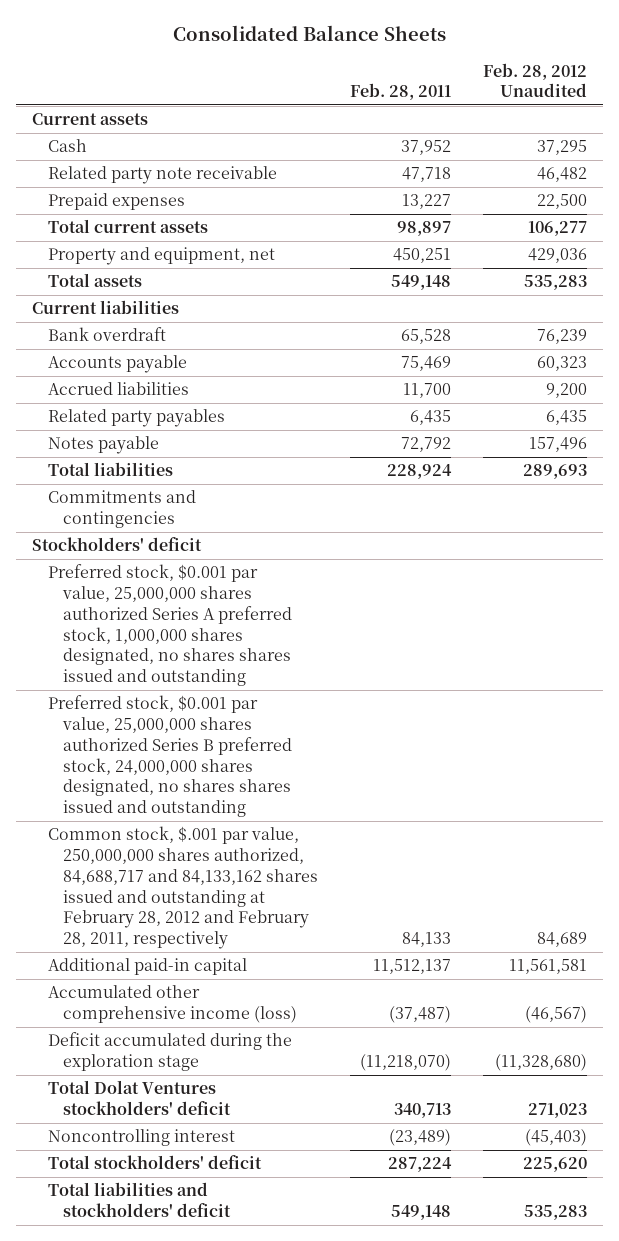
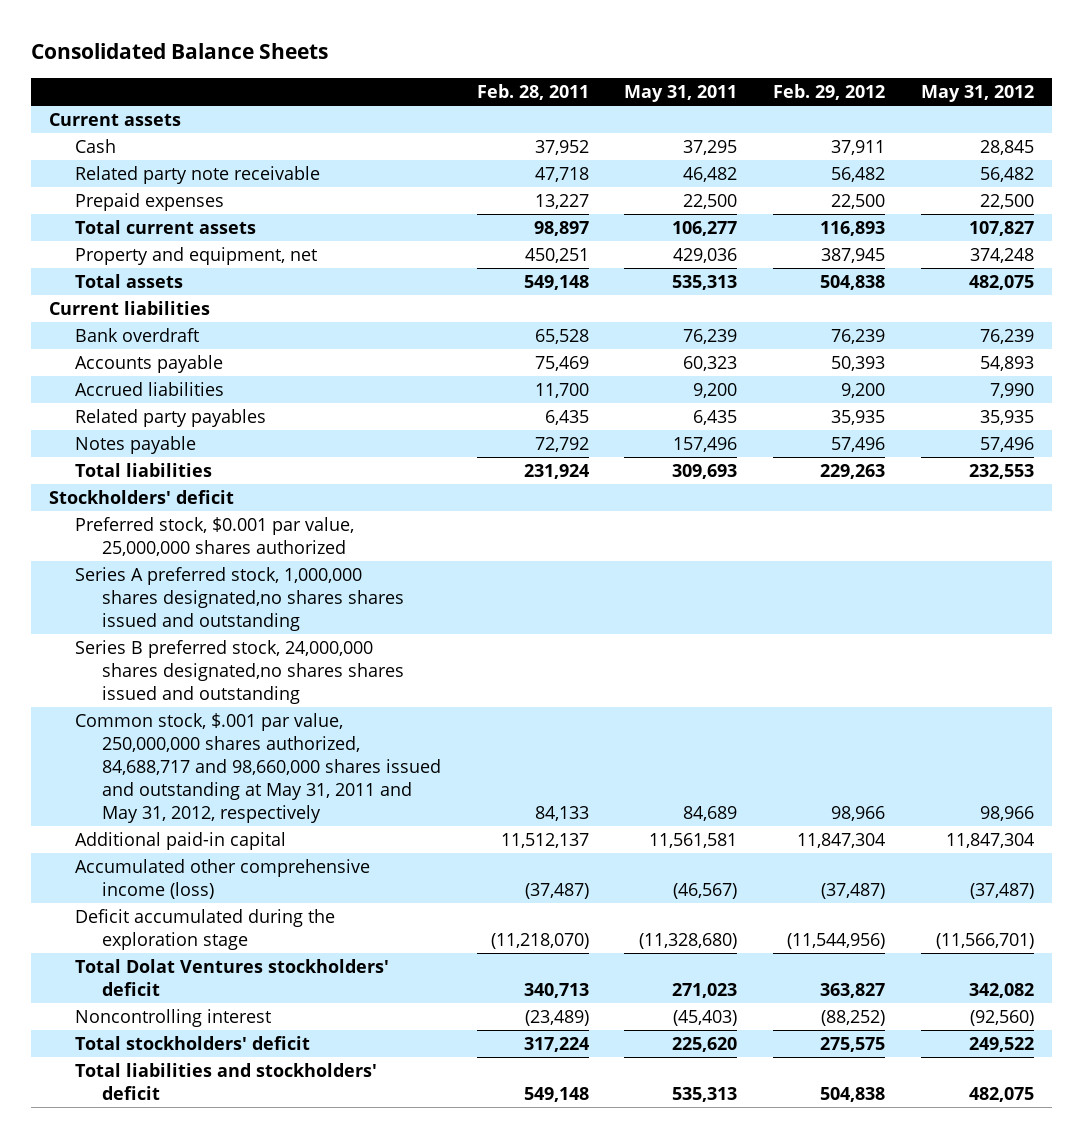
- | Feb. 28, 2011 | Feb. 28, 2012 Unaudited
+ | Feb. 28, 2011 | May 31, 2011 | Feb. 29, 2012 | May 31, 2012
- Total liabilities | 228,924 | 289,693
- Commitments and contingencies
+ Total liabilities | 231,924 | 309,693 | 229,263 | 232,553
- Preferred stock, $0.001 par value, 25,000,000 shares authorized Series A preferred stock, 1,000,000 shares designated, no shares shares issued and outstanding
- Preferred stock, $0.001 par value, 25,000,000 shares authorized Series B preferred stock, 24,000,000 shares designated, no shares shares issued and outstanding
- Common stock, $.001 par value, 250,000,000 shares authorized, 84,688,717 and 84,133,162 shares issued and outstanding at February 28, 2012 and February 28, 2011, respectively | 84,133 | 84,689
+ Preferred stock, $0.001 par value, 25,000,000 shares authorized
+ Series A preferred stock, 1,000,000 shares designated,no shares shares issued and outstanding
+ Series B preferred stock, 24,000,000 shares designated,no shares shares issued and outstanding
+ Common stock, $.001 par value, 250,000,000 shares authorized, 84,688,717 and 98,660,000 shares issued and outstanding at May 31, 2011 and May 31, 2012, respectively | 84,133 | 84,689 | 98,966 | 98,966
- Total stockholders' deficit | 287,224 | 225,620
+ Total stockholders' deficit | 317,224 | 225,620 | 275,575 | 249,522

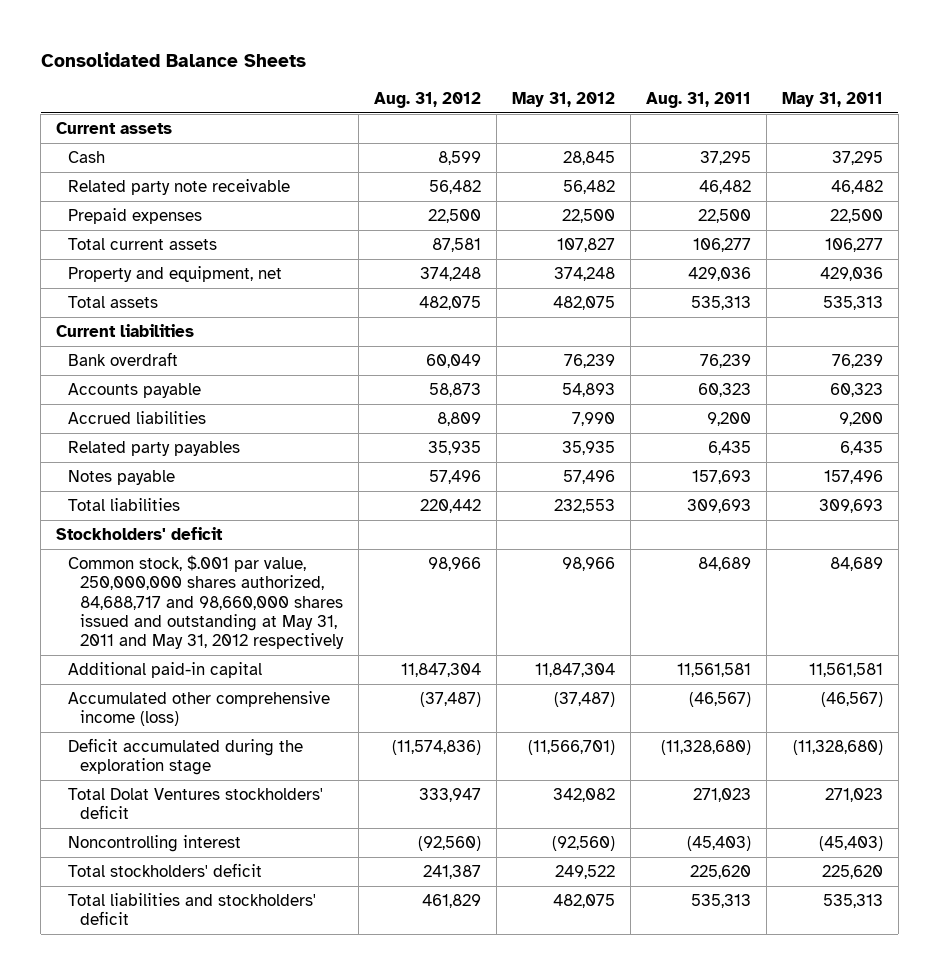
- | Feb. 28, 2011 | May 31, 2011 | Feb. 29, 2012 | May 31, 2012
+ | Aug. 31, 2012 | May 31, 2012 | Aug. 31, 2011 | May 31, 2011
- Preferred stock, $0.001 par value, 25,000,000 shares authorized
- Series A preferred stock, 1,000,000 shares designated,no shares shares issued and outstanding
- Series B preferred stock, 24,000,000 shares designated,no shares shares issued and outstanding
- Common stock, $.001 par value, 250,000,000 shares authorized, 84,688,717 and 98,660,000 shares issued and outstanding at May 31, 2011 and May 31, 2012, respectively | 84,133 | 84,689 | 98,966 | 98,966
+ Common stock, $.001 par value, 250,000,000 shares authorized, 84,688,717 and 98,660,000 shares issued and outstanding at May 31, 2011 and May 31, 2012 respectively | 98,966 | 98,966 | 84,689 | 84,689

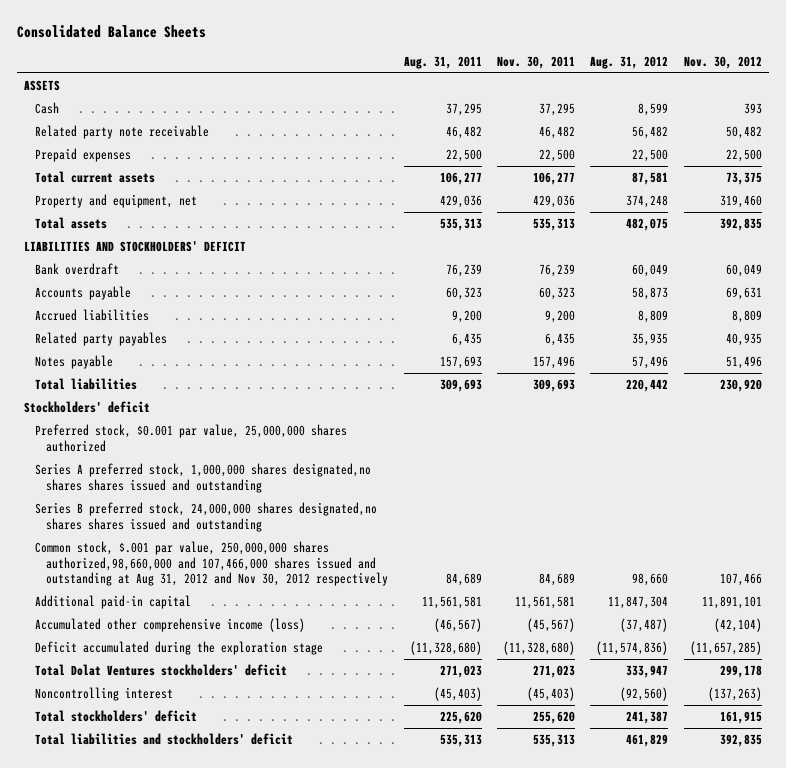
- | Aug. 31, 2012 | May 31, 2012 | Aug. 31, 2011 | May 31, 2011
+ | Aug. 31, 2011 | Nov. 30, 2011 | Aug. 31, 2012 | Nov. 30, 2012
- Current assets
+ ASSETS
- Current liabilities
+ LIABILITIES AND STOCKHOLDERS' DEFICIT
- Common stock, $.001 par value, 250,000,000 shares authorized, 84,688,717 and 98,660,000 shares issued and outstanding at May 31, 2011 and May 31, 2012 respectively | 98,966 | 98,966 | 84,689 | 84,689
+ Preferred stock, $0.001 par value, 25,000,000 shares authorized
+ Series A preferred stock, 1,000,000 shares designated,no shares shares issued and outstanding
+ Series B preferred stock, 24,000,000 shares designated,no shares shares issued and outstanding
+ Common stock, $.001 par value, 250,000,000 shares authorized,98,660,000 and 107,466,000 shares issued and outstanding at Aug 31, 2012 and Nov 30, 2012 respectively | 84,689 | 84,689 | 98,660 | 107,466

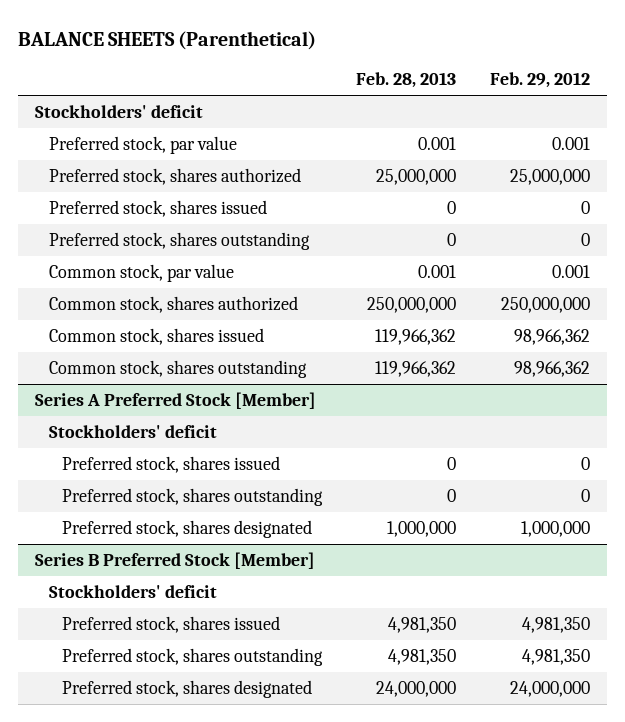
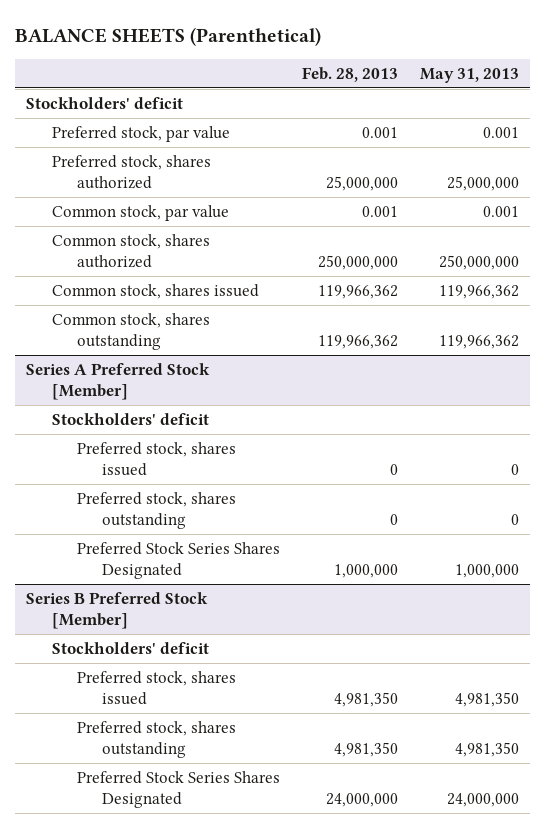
- | Feb. 28, 2013 | Feb. 29, 2012
+ | Feb. 28, 2013 | May 31, 2013
- Preferred stock, shares issued | 0 | 0
- Preferred stock, shares outstanding | 0 | 0
@ Series A Preferred Stock [Member]
- Preferred stock, shares designated | 1,000,000 | 1,000,000
+ Preferred Stock Series Shares Designated | 1,000,000 | 1,000,000
@ Series B Preferred Stock [Member]
- Preferred stock, shares designated | 24,000,000 | 24,000,000
+ Preferred Stock Series Shares Designated | 24,000,000 | 24,000,000

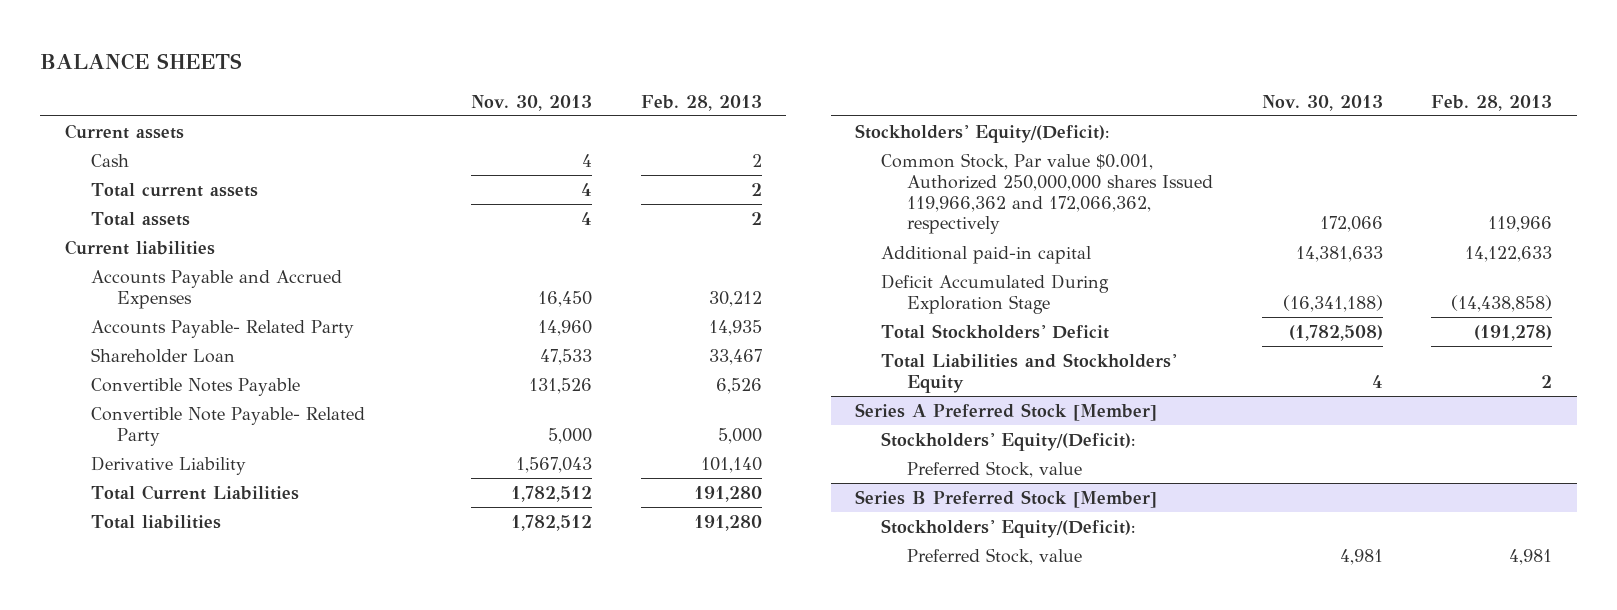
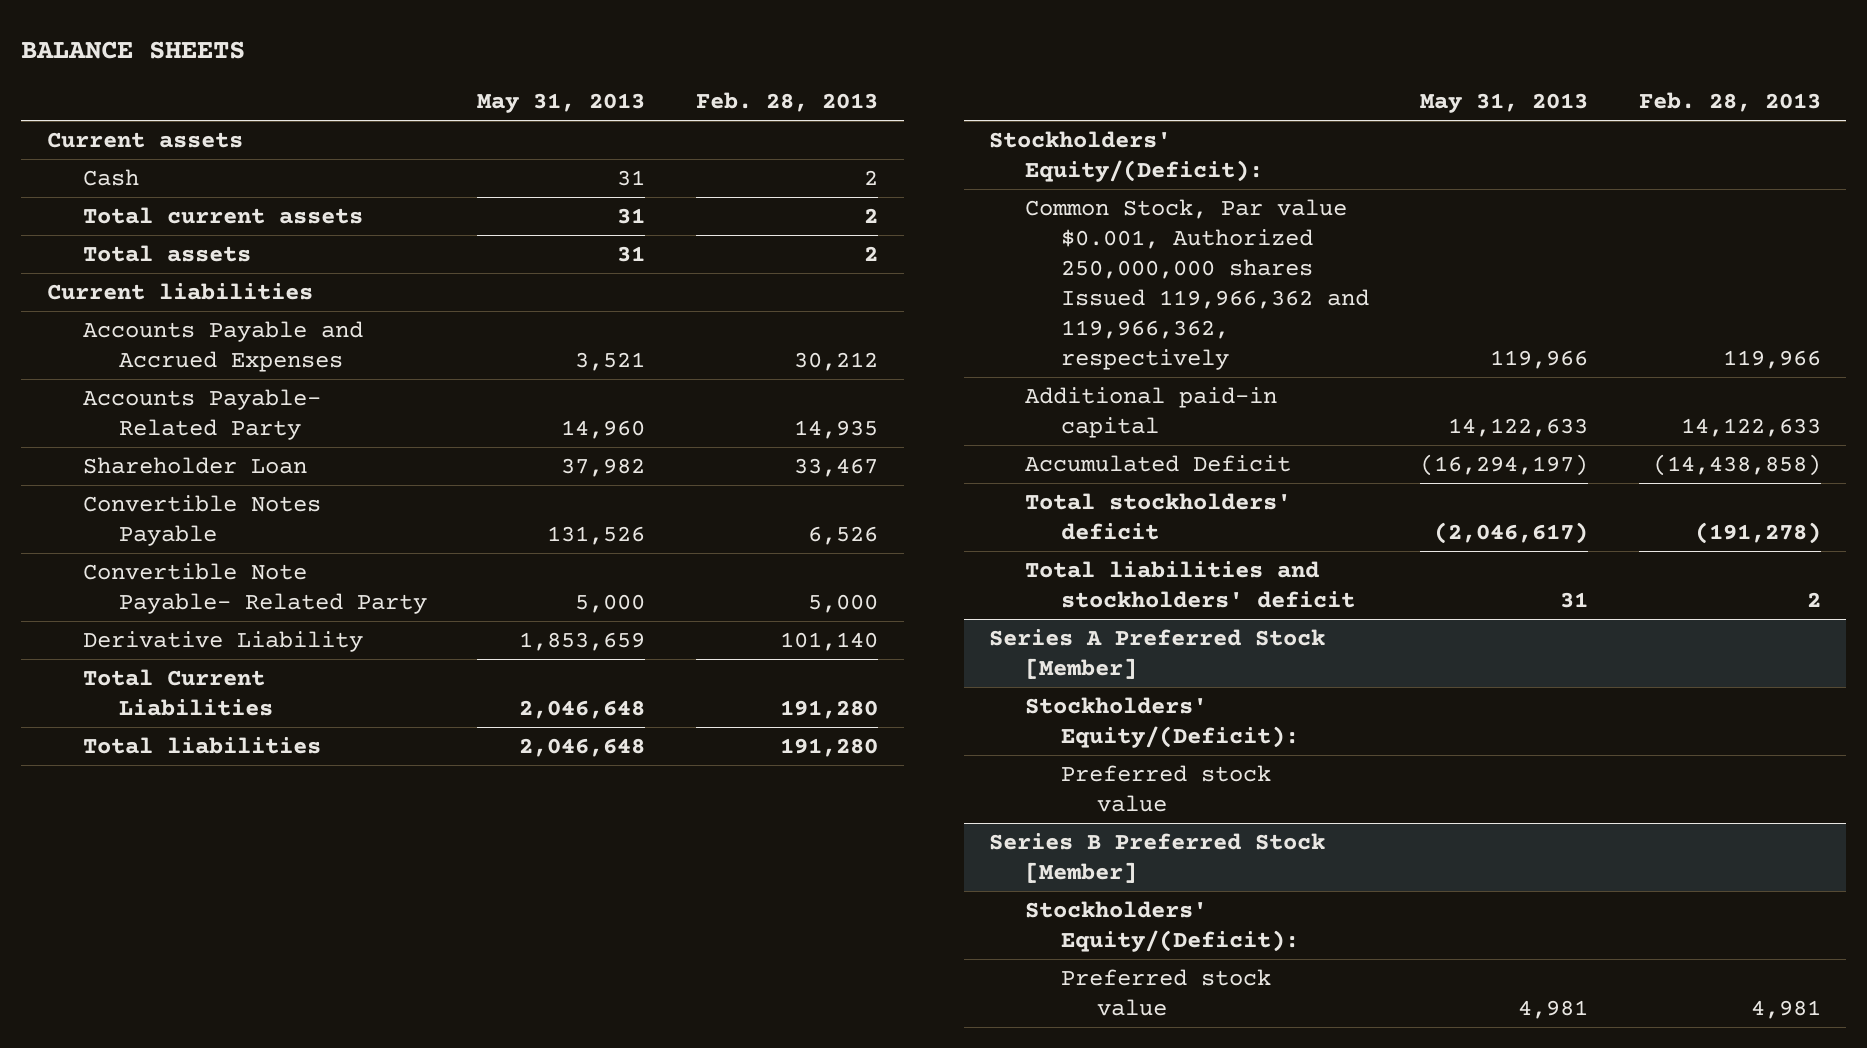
- | Nov. 30, 2013 | Feb. 28, 2013
+ | May 31, 2013 | Feb. 28, 2013
- Common Stock, Par value $0.001, Authorized 250,000,000 shares Issued 119,966,362 and 172,066,362, respectively | 172,066 | 119,966
+ Common Stock, Par value $0.001, Authorized 250,000,000 shares Issued 119,966,362 and 119,966,362, respectively | 119,966 | 119,966
- Deficit Accumulated During Exploration Stage | (16,341,188) | (14,438,858)
- Total Stockholders' Deficit | (1,782,508) | (191,278)
- Total Liabilities and Stockholders' Equity | 4 | 2
+ Accumulated Deficit | (16,294,197) | (14,438,858)
+ Total stockholders' deficit | (2,046,617) | (191,278)
+ Total liabilities and stockholders' deficit | 31 | 2
@ Series A Preferred Stock [Member]
- Preferred Stock, value
+ Preferred stock value
@ Series B Preferred Stock [Member]
- Preferred Stock, value | 4,981 | 4,981
+ Preferred stock value | 4,981 | 4,981

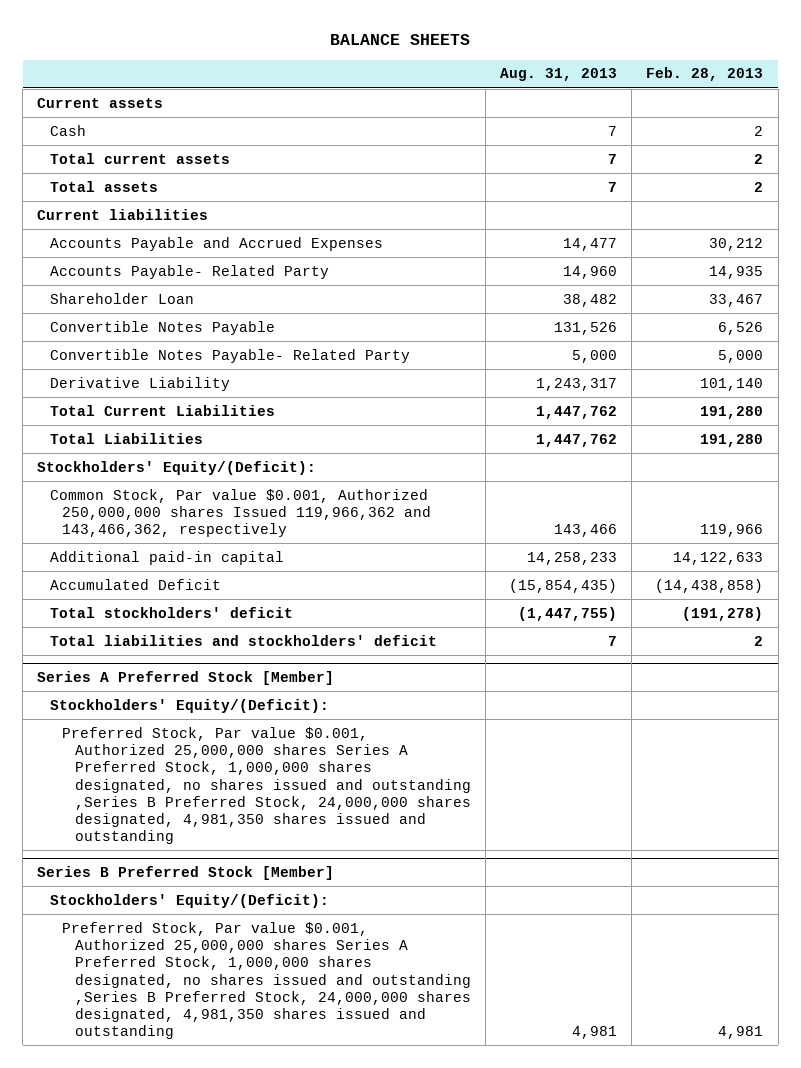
- | May 31, 2013 | Feb. 28, 2013
+ | Aug. 31, 2013 | Feb. 28, 2013
- Convertible Note Payable- Related Party | 5,000 | 5,000
+ Convertible Notes Payable- Related Party | 5,000 | 5,000
- Total liabilities | 2,046,648 | 191,280
+ Total Liabilities | 1,447,762 | 191,280
- Common Stock, Par value $0.001, Authorized 250,000,000 shares Issued 119,966,362 and 119,966,362, respectively | 119,966 | 119,966
+ Common Stock, Par value $0.001, Authorized 250,000,000 shares Issued 119,966,362 and 143,466,362, respectively | 143,466 | 119,966
@ Series A Preferred Stock [Member]
- Preferred stock value
+ Preferred Stock, Par value $0.001, Authorized 25,000,000 shares Series A Preferred Stock, 1,000,000 shares designated, no shares issued and outstanding ,Series B Preferred Stock, 24,000,000 shares designated, 4,981,350 shares issued and outstanding
@ Series B Preferred Stock [Member]
- Preferred stock value | 4,981 | 4,981
+ Preferred Stock, Par value $0.001, Authorized 25,000,000 shares Series A Preferred Stock, 1,000,000 shares designated, no shares issued and outstanding ,Series B Preferred Stock, 24,000,000 shares designated, 4,981,350 shares issued and outstanding | 4,981 | 4,981

